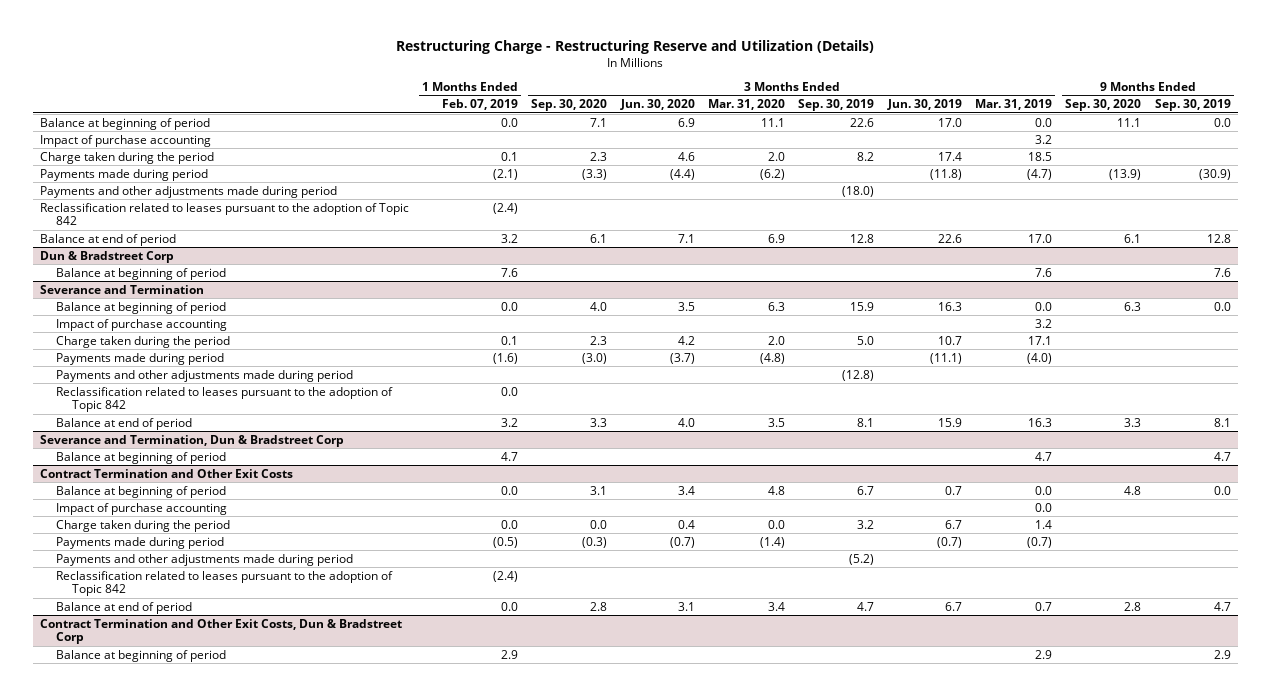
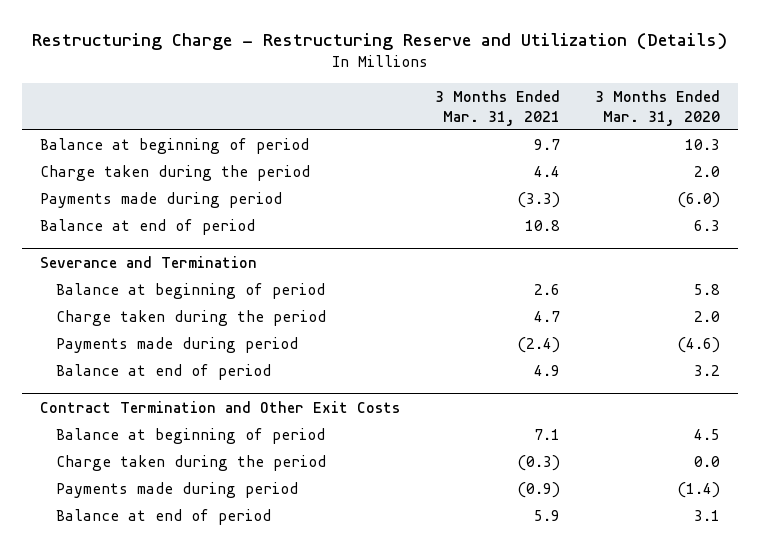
- | 1 Months Ended Feb. 07, 2019 | 3 Months Ended Sep. 30, 2020 | 3 Months Ended Jun. 30, 2020 | 3 Months Ended Mar. 31, 2020 | 3 Months Ended Sep. 30, 2019 | 3 Months Ended Jun. 30, 2019 | 3 Months Ended Mar. 31, 2019 | 9 Months Ended Sep. 30, 2020 | 9 Months Ended Sep. 30, 2019
+ | 3 Months Ended Mar. 31, 2021 | 3 Months Ended Mar. 31, 2020
- Balance at beginning of period | 0.0 | 7.1 | 6.9 | 11.1 | 22.6 | 17.0 | 0.0 | 11.1 | 0.0
- Impact of purchase accounting | | | | | | | 3.2 | |
+ Balance at beginning of period | 9.7 | 10.3
- Payments made during period | (2.1) | (3.3) | (4.4) | (6.2) | | (11.8) | (4.7) | (13.9) | (30.9)
- Payments and other adjustments made during period | | | | | (18.0) | | | |
- Reclassification related to leases pursuant to the adoption of Topic 842 | (2.4) | | | | | | | |
- Balance at end of period | 3.2 | 6.1 | 7.1 | 6.9 | 12.8 | 22.6 | 17.0 | 6.1 | 12.8
- Dun & Bradstreet Corp
- Balance at beginning of period | 7.6 | | | | | | 7.6 | | 7.6
+ Payments made during period | (3.3) | (6.0)
+ Balance at end of period | 10.8 | 6.3
@ Severance and Termination
- Balance at beginning of period | 0.0 | 4.0 | 3.5 | 6.3 | 15.9 | 16.3 | 0.0 | 6.3 | 0.0
- Impact of purchase accounting | | | | | | | 3.2 | |
+ Balance at beginning of period | 2.6 | 5.8
- Payments made during period | (1.6) | (3.0) | (3.7) | (4.8) | | (11.1) | (4.0) | |
- Payments and other adjustments made during period | | | | | (12.8) | | | |
- Reclassification related to leases pursuant to the adoption of Topic 842 | 0.0 | | | | | | | |
- Balance at end of period | 3.2 | 3.3 | 4.0 | 3.5 | 8.1 | 15.9 | 16.3 | 3.3 | 8.1
- Severance and Termination, Dun & Bradstreet Corp
- Balance at beginning of period | 4.7 | | | | | | 4.7 | | 4.7
@ Severance and Termination
+ Payments made during period | (2.4) | (4.6)
+ Balance at end of period | 4.9 | 3.2
@ Contract Termination and Other Exit Costs
- Balance at beginning of period | 0.0 | 3.1 | 3.4 | 4.8 | 6.7 | 0.7 | 0.0 | 4.8 | 0.0
- Impact of purchase accounting | | | | | | | 0.0 | |
+ Balance at beginning of period | 7.1 | 4.5
- Payments and other adjustments made during period | | | | | (5.2) | | | |
- Reclassification related to leases pursuant to the adoption of Topic 842 | (2.4) | | | | | | | |
- Balance at end of period | 0.0 | 2.8 | 3.1 | 3.4 | 4.7 | 6.7 | 0.7 | 2.8 | 4.7
- Contract Termination and Other Exit Costs, Dun & Bradstreet Corp
- Balance at beginning of period | 2.9 | | | | | | 2.9 | | 2.9
@ Contract Termination and Other Exit Costs
+ Balance at end of period | 5.9 | 3.1

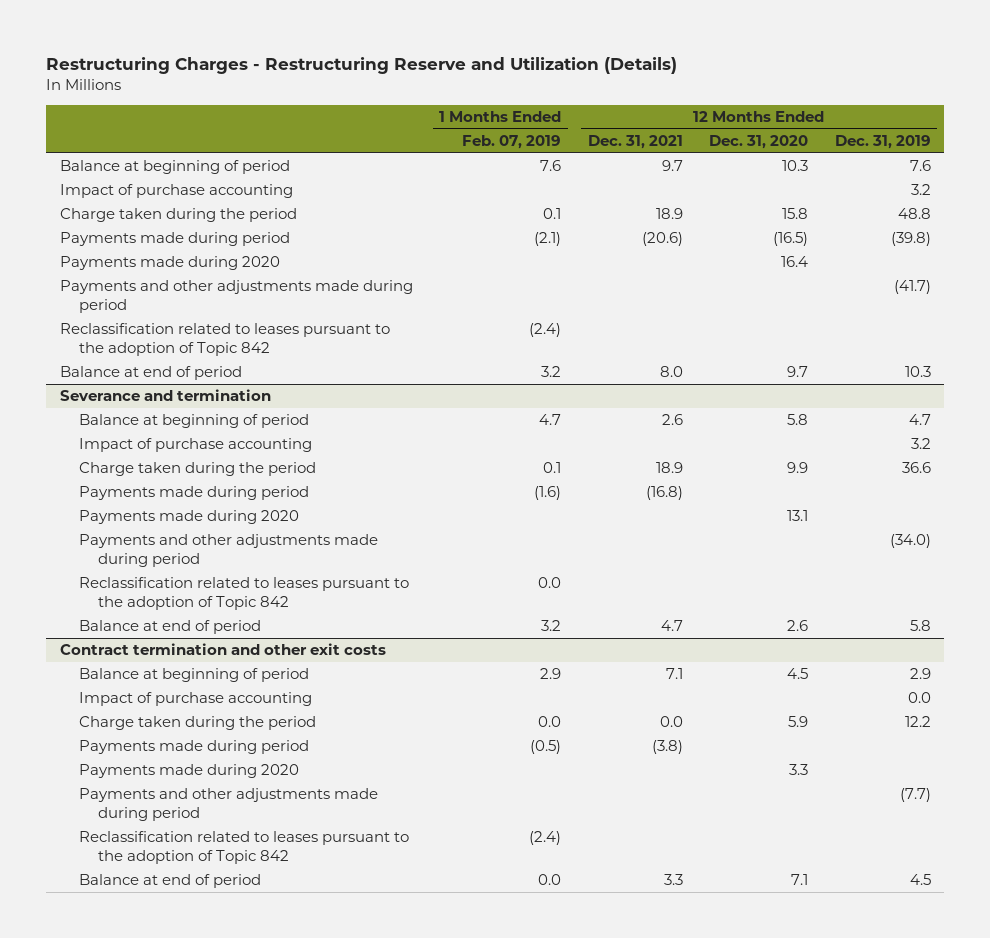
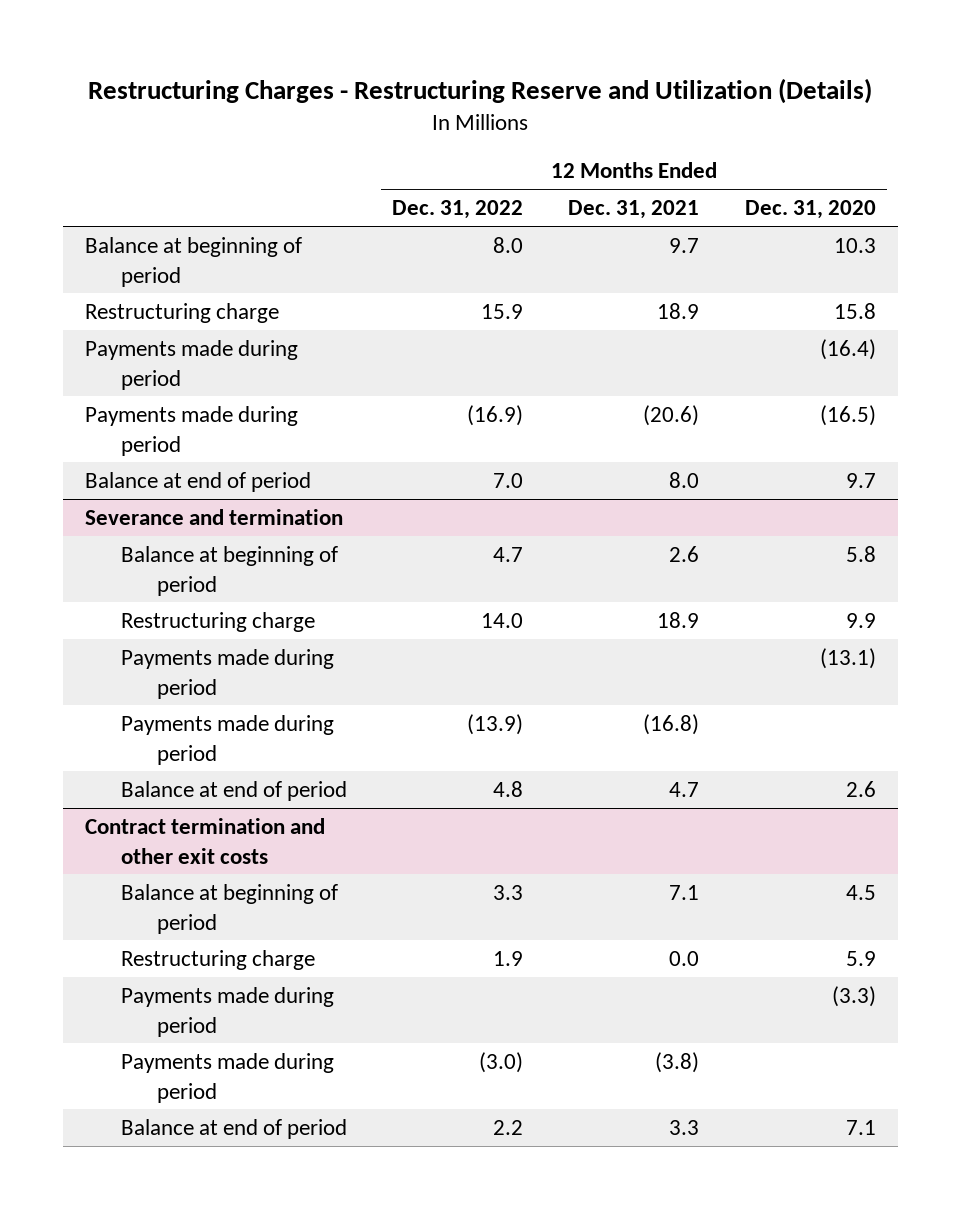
- | 1 Months Ended Feb. 07, 2019 | 12 Months Ended Dec. 31, 2021 | 12 Months Ended Dec. 31, 2020 | 12 Months Ended Dec. 31, 2019
+ | 12 Months Ended Dec. 31, 2022 | 12 Months Ended Dec. 31, 2021 | 12 Months Ended Dec. 31, 2020
- Impact of purchase accounting | | | | 3.2
- Charge taken during the period | 0.1 | 18.9 | 15.8 | 48.8
+ Restructuring charge | 15.9 | 18.9 | 15.8
+ Payments made during period | | | (16.4)
- Payments made during 2020 | | | 16.4 |
- Payments and other adjustments made during period | | | | (41.7)
- Reclassification related to leases pursuant to the adoption of Topic 842 | (2.4) | | |
@ Severance and termination
- Impact of purchase accounting | | | | 3.2
- Charge taken during the period | 0.1 | 18.9 | 9.9 | 36.6
+ Restructuring charge | 14.0 | 18.9 | 9.9
+ Payments made during period | | | (13.1)
- Payments made during 2020 | | | 13.1 |
- Payments and other adjustments made during period | | | | (34.0)
- Reclassification related to leases pursuant to the adoption of Topic 842 | 0.0 | | |
@ Contract termination and other exit costs
- Impact of purchase accounting | | | | 0.0
- Charge taken during the period | 0.0 | 0.0 | 5.9 | 12.2
+ Restructuring charge | 1.9 | 0.0 | 5.9
+ Payments made during period | | | (3.3)
- Payments made during 2020 | | | 3.3 |
- Payments and other adjustments made during period | | | | (7.7)
- Reclassification related to leases pursuant to the adoption of Topic 842 | (2.4) | | |

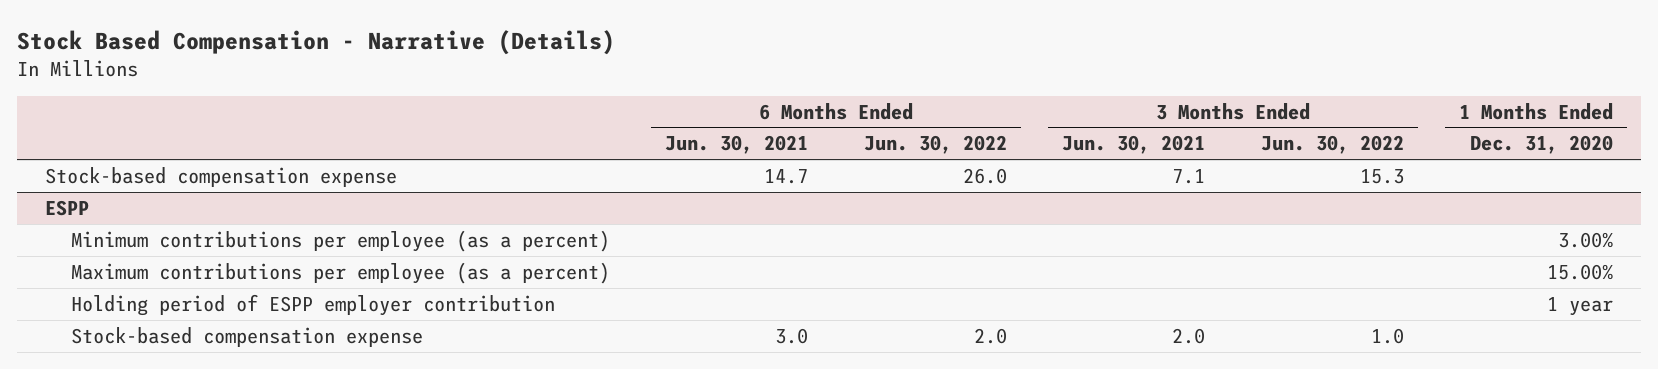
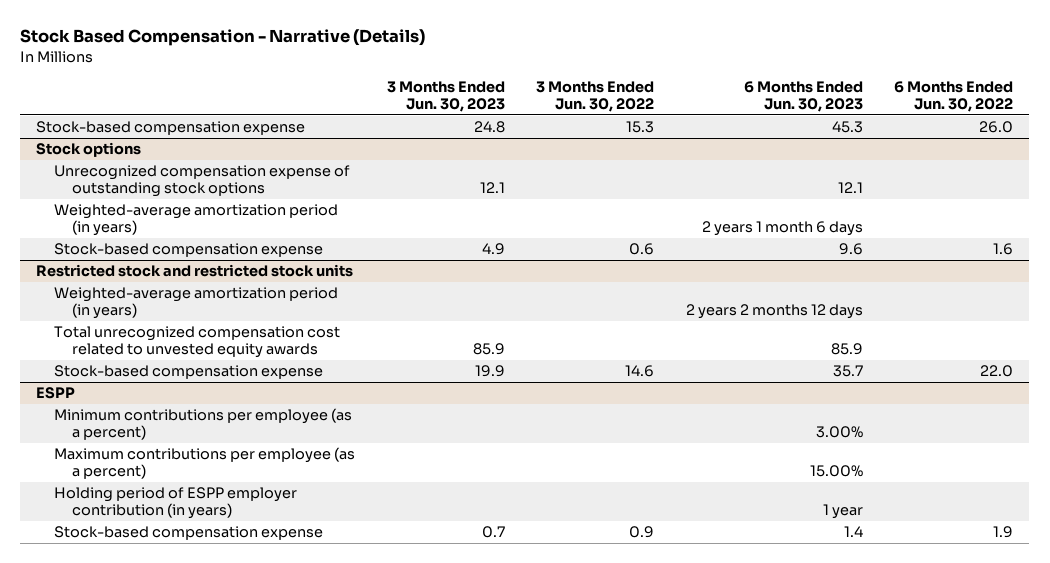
- | 6 Months Ended Jun. 30, 2021 | 6 Months Ended Jun. 30, 2022 | 3 Months Ended Jun. 30, 2021 | 3 Months Ended Jun. 30, 2022 | 1 Months Ended Dec. 31, 2020
+ | 3 Months Ended Jun. 30, 2023 | 3 Months Ended Jun. 30, 2022 | 6 Months Ended Jun. 30, 2023 | 6 Months Ended Jun. 30, 2022
+ Stock options
+ Unrecognized compensation expense of outstanding stock options | 12.1 | | 12.1 |
+ Weighted-average amortization period (in years) | | | 2 years 1 month 6 days |
+ Stock-based compensation expense | 4.9 | 0.6 | 9.6 | 1.6
+ Restricted stock and restricted stock units
+ Weighted-average amortization period (in years) | | | 2 years 2 months 12 days |
+ Total unrecognized compensation cost related to unvested equity awards | 85.9 | | 85.9 |
+ Stock-based compensation expense | 19.9 | 14.6 | 35.7 | 22.0
@ ESPP
- Holding period of ESPP employer contribution | | | | | 1 year
- Stock-based compensation expense | 3.0 | 2.0 | 2.0 | 1.0 |
+ Holding period of ESPP employer contribution (in years) | | | 1 year |
+ Stock-based compensation expense | 0.7 | 0.9 | 1.4 | 1.9

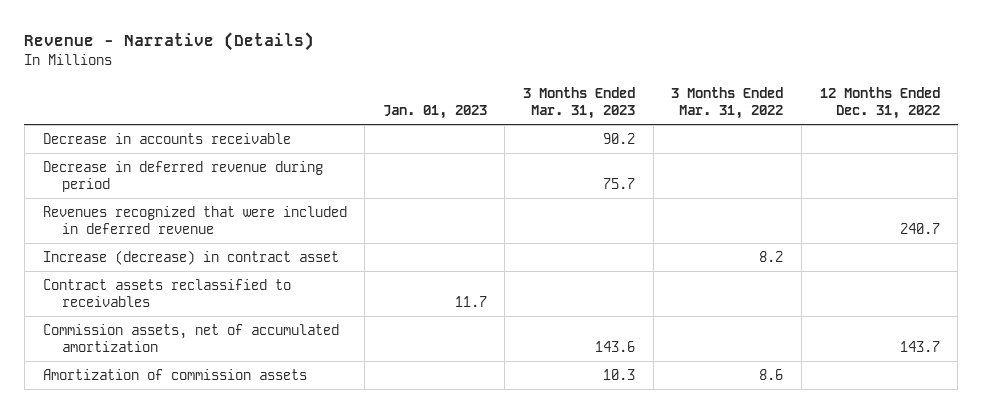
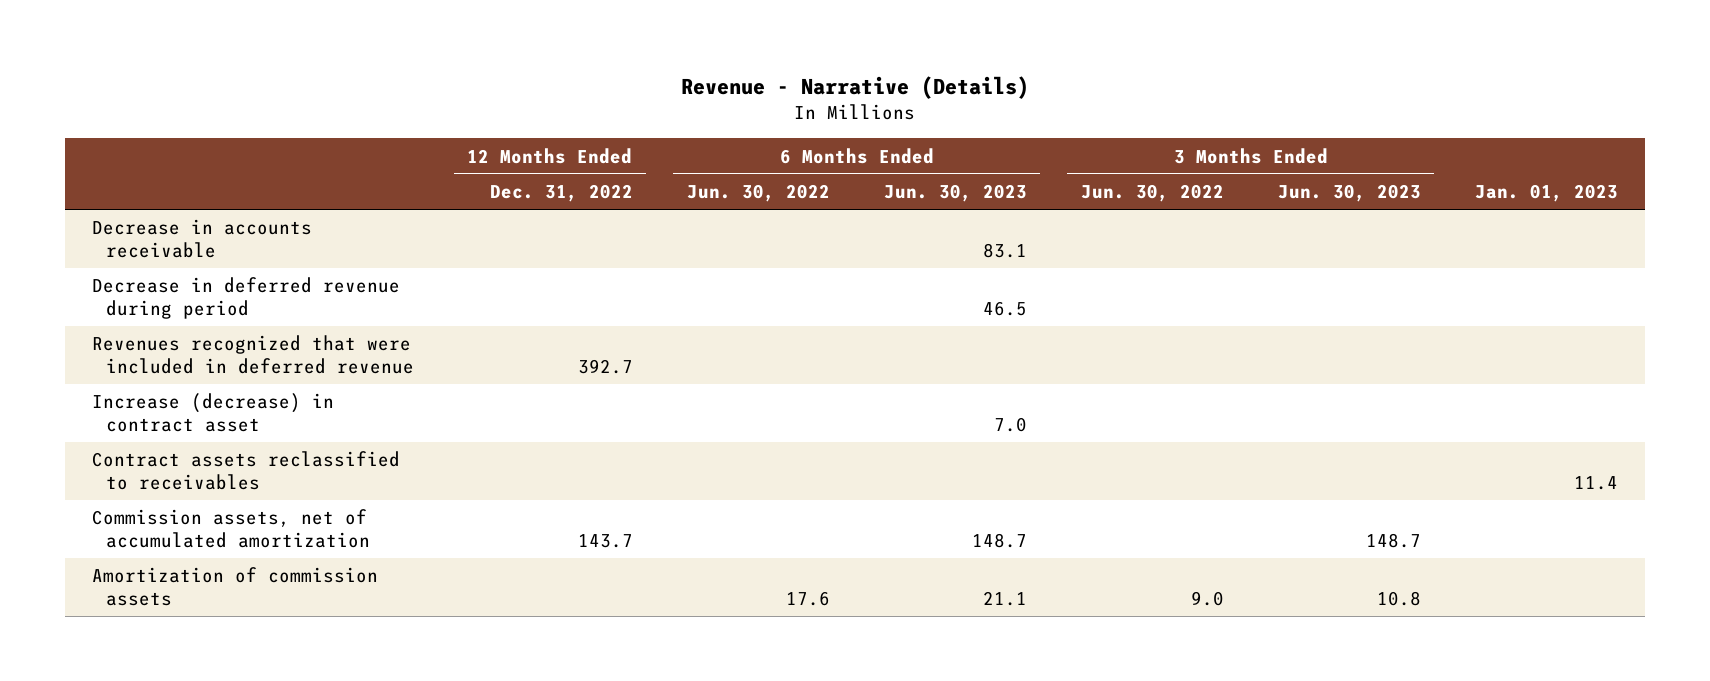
- | Jan. 01, 2023 | 3 Months Ended Mar. 31, 2023 | 3 Months Ended Mar. 31, 2022 | 12 Months Ended Dec. 31, 2022
+ | 12 Months Ended Dec. 31, 2022 | 6 Months Ended Jun. 30, 2022 | 6 Months Ended Jun. 30, 2023 | 3 Months Ended Jun. 30, 2022 | 3 Months Ended Jun. 30, 2023 | Jan. 01, 2023
- Revenues recognized that were included in deferred revenue | | | | 240.7
+ Revenues recognized that were included in deferred revenue | 392.7 | | | | |
- Contract assets reclassified to receivables | 11.7 | | |
+ Contract assets reclassified to receivables | | | | | | 11.4

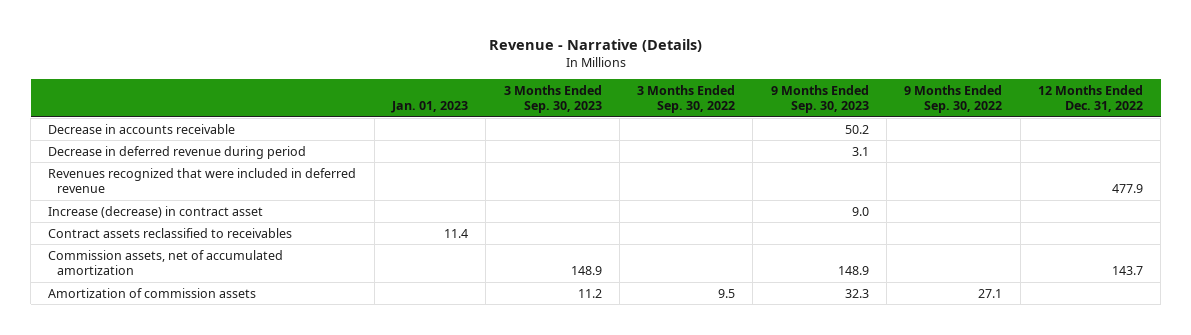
- | 12 Months Ended Dec. 31, 2022 | 6 Months Ended Jun. 30, 2022 | 6 Months Ended Jun. 30, 2023 | 3 Months Ended Jun. 30, 2022 | 3 Months Ended Jun. 30, 2023 | Jan. 01, 2023
+ | Jan. 01, 2023 | 3 Months Ended Sep. 30, 2023 | 3 Months Ended Sep. 30, 2022 | 9 Months Ended Sep. 30, 2023 | 9 Months Ended Sep. 30, 2022 | 12 Months Ended Dec. 31, 2022
- Revenues recognized that were included in deferred revenue | 392.7 | | | | |
+ Revenues recognized that were included in deferred revenue | | | | | | 477.9

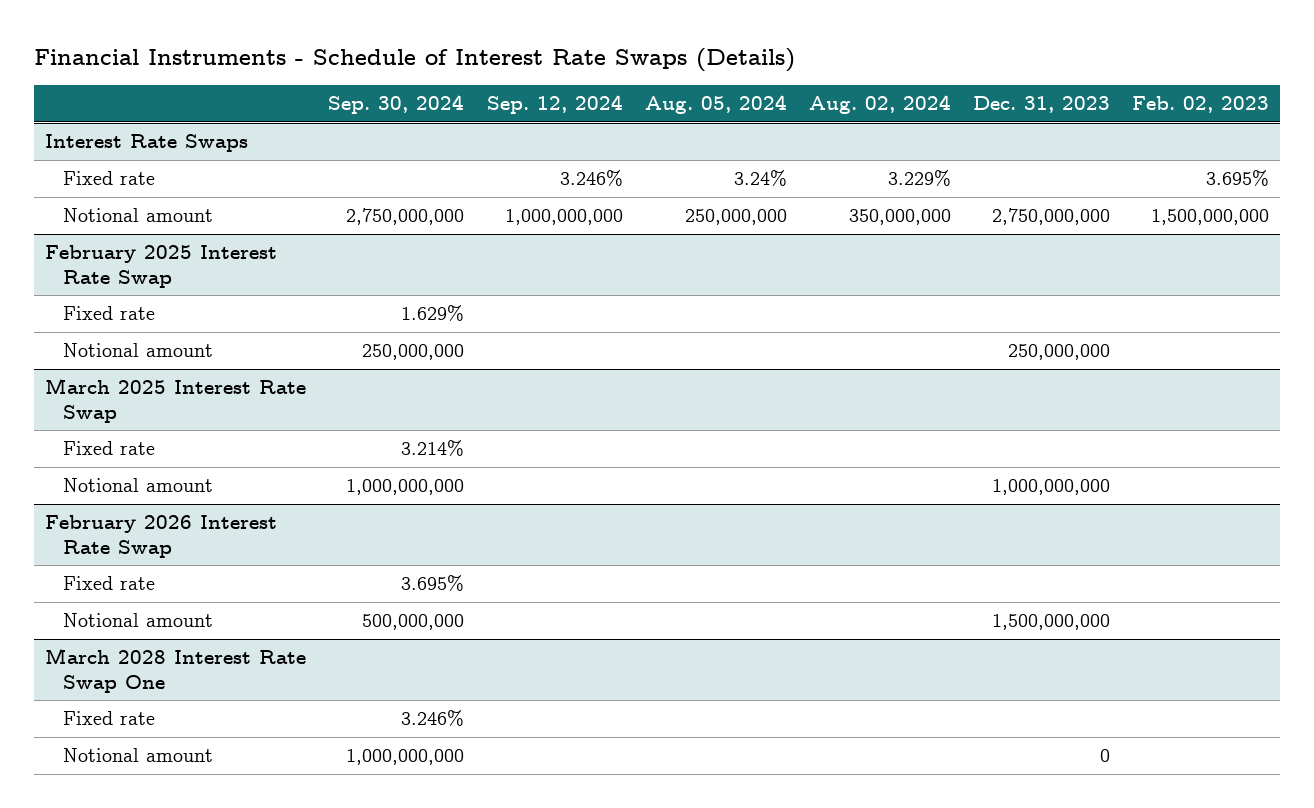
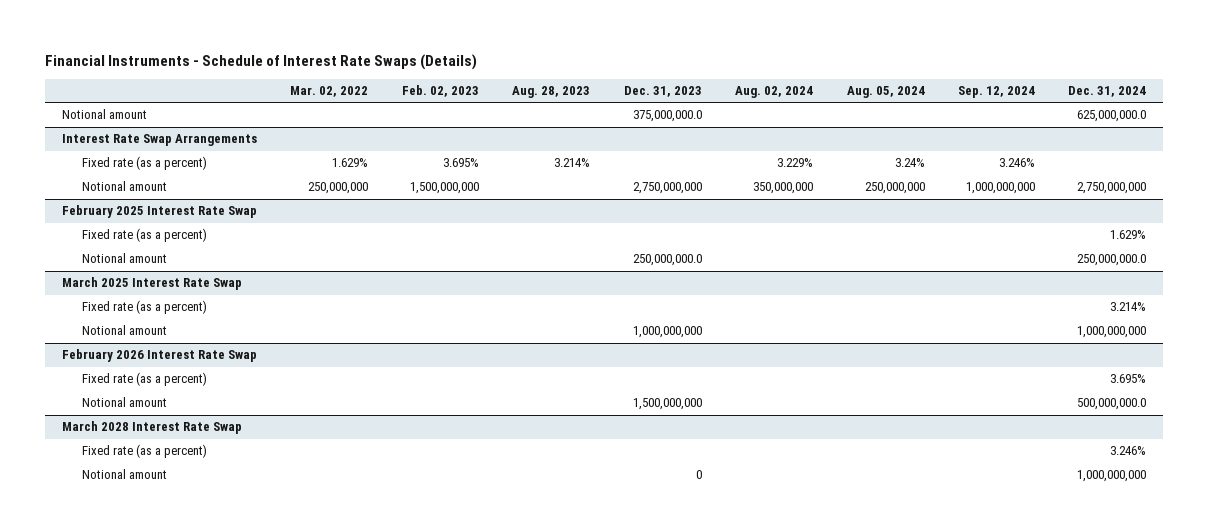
- | Sep. 30, 2024 | Sep. 12, 2024 | Aug. 05, 2024 | Aug. 02, 2024 | Dec. 31, 2023 | Feb. 02, 2023
+ | Mar. 02, 2022 | Feb. 02, 2023 | Aug. 28, 2023 | Dec. 31, 2023 | Aug. 02, 2024 | Aug. 05, 2024 | Sep. 12, 2024 | Dec. 31, 2024
- Interest Rate Swaps
- Fixed rate | | 3.246% | 3.24% | 3.229% | | 3.695%
+ Notional amount | | | | 375,000,000.0 | | | | 625,000,000.0
+ Interest Rate Swap Arrangements
+ Fixed rate (as a percent) | 1.629% | 3.695% | 3.214% | | 3.229% | 3.24% | 3.246% |
@ February 2025 Interest Rate Swap
- Fixed rate | 1.629% | | | | |
- Notional amount | 250,000,000 | | | | 250,000,000 |
+ Fixed rate (as a percent) | | | | | | | | 1.629%
+ Notional amount | | | | 250,000,000.0 | | | | 250,000,000.0
@ March 2025 Interest Rate Swap
- Fixed rate | 3.214% | | | | |
+ Fixed rate (as a percent) | | | | | | | | 3.214%
@ February 2026 Interest Rate Swap
- Fixed rate | 3.695% | | | | |
+ Fixed rate (as a percent) | | | | | | | | 3.695%
- March 2028 Interest Rate Swap One
- Fixed rate | 3.246% | | | | |
- Notional amount | 1,000,000,000 | | | | 0 |
+ March 2028 Interest Rate Swap
+ Fixed rate (as a percent) | | | | | | | | 3.246%
+ Notional amount | | | | 0 | | | | 1,000,000,000

